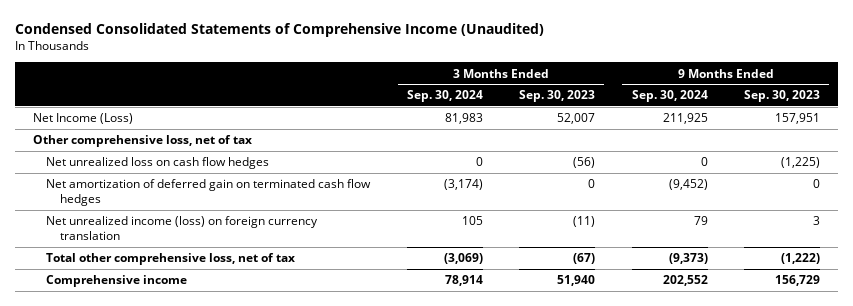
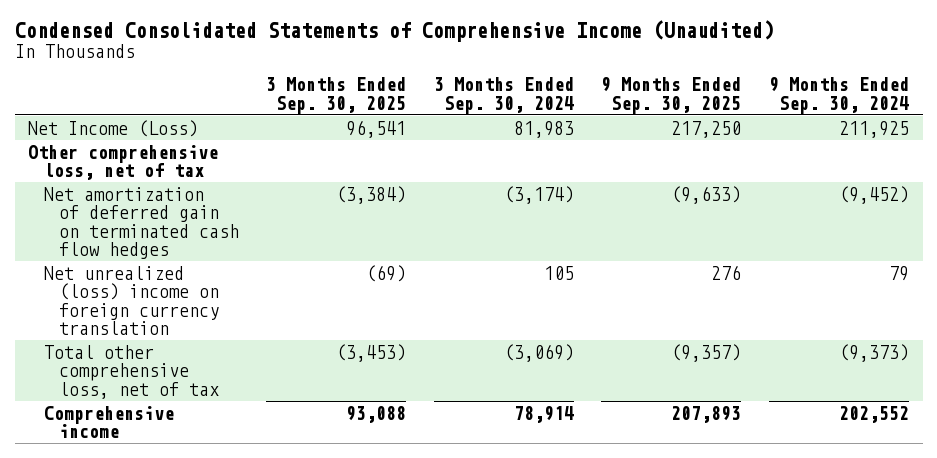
- | 3 Months Ended Sep. 30, 2024 | 3 Months Ended Sep. 30, 2023 | 9 Months Ended Sep. 30, 2024 | 9 Months Ended Sep. 30, 2023
+ | 3 Months Ended Sep. 30, 2025 | 3 Months Ended Sep. 30, 2024 | 9 Months Ended Sep. 30, 2025 | 9 Months Ended Sep. 30, 2024
- Net unrealized loss on cash flow hedges | 0 | (56) | 0 | (1,225)
- Net unrealized income (loss) on foreign currency translation | 105 | (11) | 79 | 3
+ Net unrealized (loss) income on foreign currency translation | (69) | 105 | 276 | 79

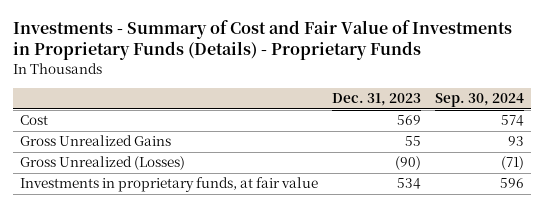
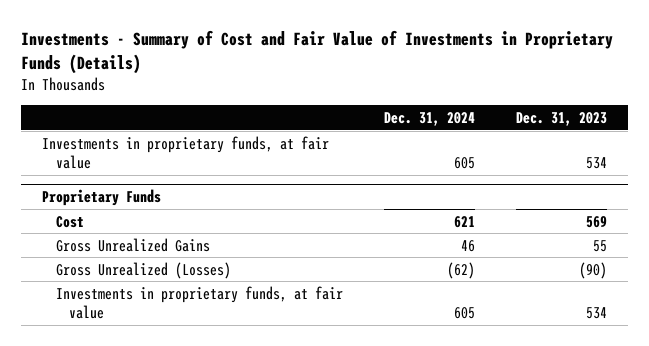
- Investments - Summary of Cost and Fair Value of Investments in Proprietary Funds (Details) - Proprietary Funds
+ Investments - Summary of Cost and Fair Value of Investments in Proprietary Funds (Details)
- | Dec. 31, 2023 | Sep. 30, 2024
+ | Dec. 31, 2024 | Dec. 31, 2023
+ Investments in proprietary funds, at fair value | 605 | 534
+ Proprietary Funds

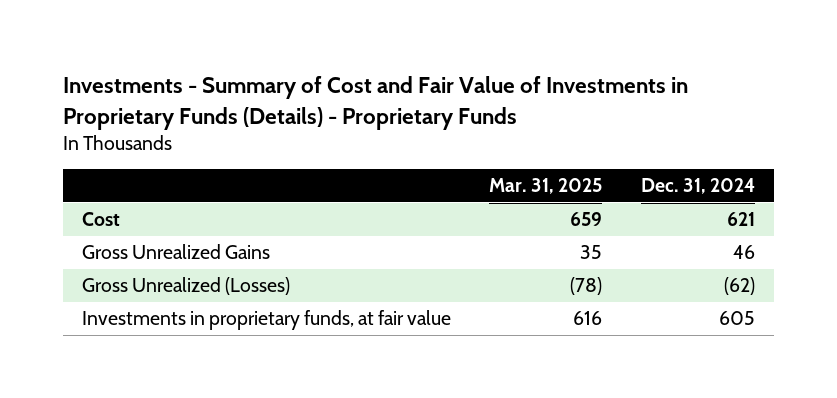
- Investments - Summary of Cost and Fair Value of Investments in Proprietary Funds (Details)
+ Investments - Summary of Cost and Fair Value of Investments in Proprietary Funds (Details) - Proprietary Funds
- | Dec. 31, 2024 | Dec. 31, 2023
+ | Mar. 31, 2025 | Dec. 31, 2024
- Investments in proprietary funds, at fair value | 605 | 534
- Proprietary Funds

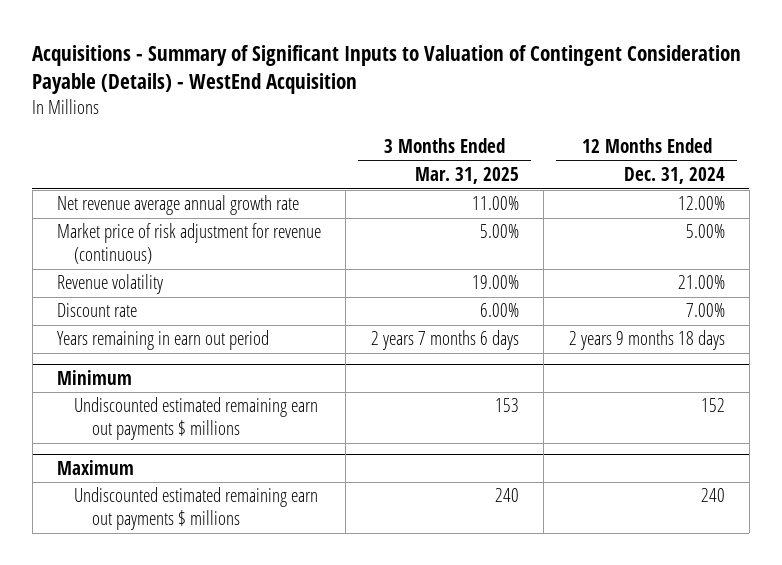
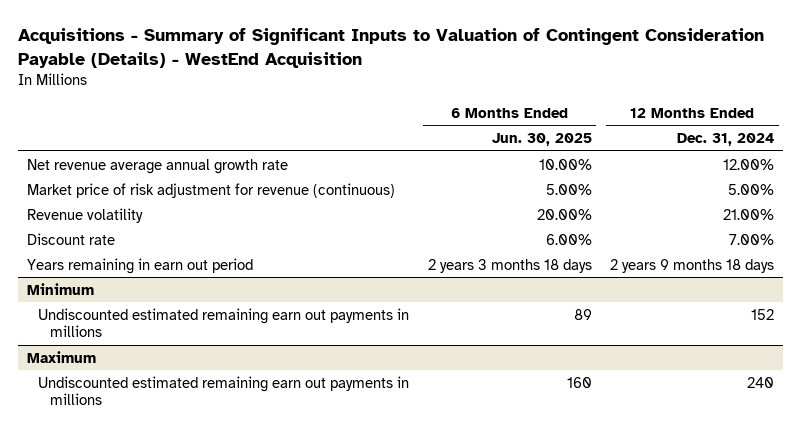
- | 3 Months Ended Mar. 31, 2025 | 12 Months Ended Dec. 31, 2024
+ | 6 Months Ended Jun. 30, 2025 | 12 Months Ended Dec. 31, 2024
@ Minimum
- Undiscounted estimated remaining earn out payments $ millions | 153 | 152
+ Undiscounted estimated remaining earn out payments in millions | 89 | 152
@ Maximum
- Undiscounted estimated remaining earn out payments $ millions | 240 | 240
+ Undiscounted estimated remaining earn out payments in millions | 160 | 240

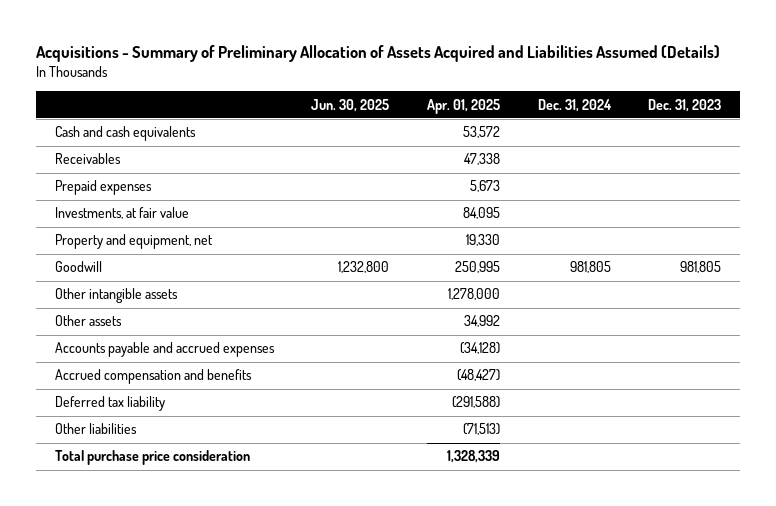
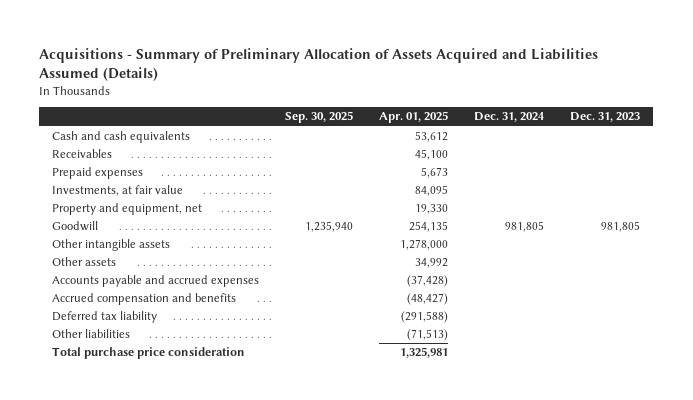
- | Jun. 30, 2025 | Apr. 01, 2025 | Dec. 31, 2024 | Dec. 31, 2023
+ | Sep. 30, 2025 | Apr. 01, 2025 | Dec. 31, 2024 | Dec. 31, 2023
- Cash and cash equivalents | | 53,572 | |
- Receivables | | 47,338 | |
+ Cash and cash equivalents | | 53,612 | |
+ Receivables | | 45,100 | |
- Goodwill | 1,232,800 | 250,995 | 981,805 | 981,805
+ Goodwill | 1,235,940 | 254,135 | 981,805 | 981,805
- Accounts payable and accrued expenses | | (34,128) | |
+ Accounts payable and accrued expenses | | (37,428) | |
- Total purchase price consideration | | 1,328,339 | |
+ Total purchase price consideration | | 1,325,981 | |

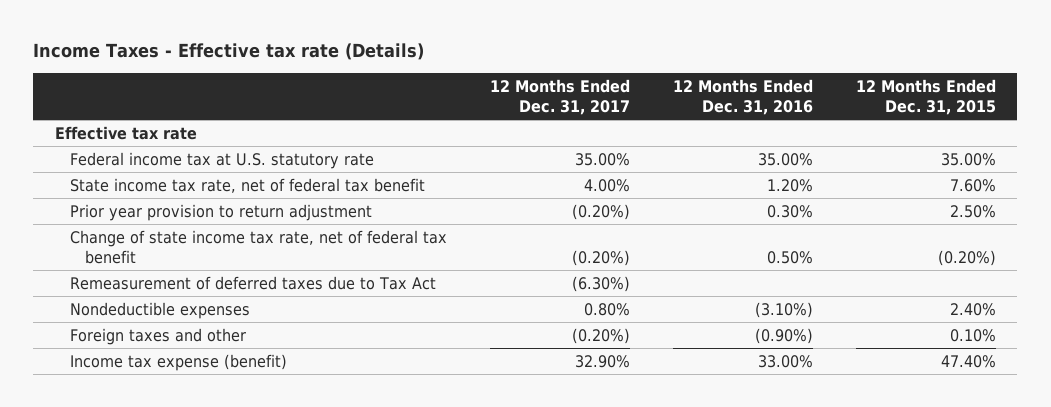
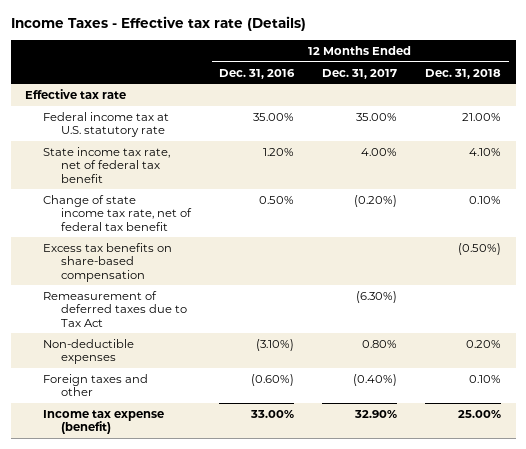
- | 12 Months Ended Dec. 31, 2017 | 12 Months Ended Dec. 31, 2016 | 12 Months Ended Dec. 31, 2015
+ | 12 Months Ended Dec. 31, 2016 | 12 Months Ended Dec. 31, 2017 | 12 Months Ended Dec. 31, 2018
- Prior year provision to return adjustment | (0.20%) | 0.30% | 2.50%
+ Excess tax benefits on share-based compensation | | | (0.50%)
- Nondeductible expenses | 0.80% | (3.10%) | 2.40%
- Foreign taxes and other | (0.20%) | (0.90%) | 0.10%
+ Non-deductible expenses | (3.10%) | 0.80% | 0.20%
+ Foreign taxes and other | (0.60%) | (0.40%) | 0.10%

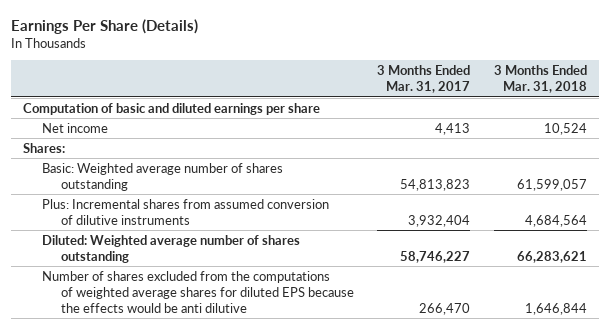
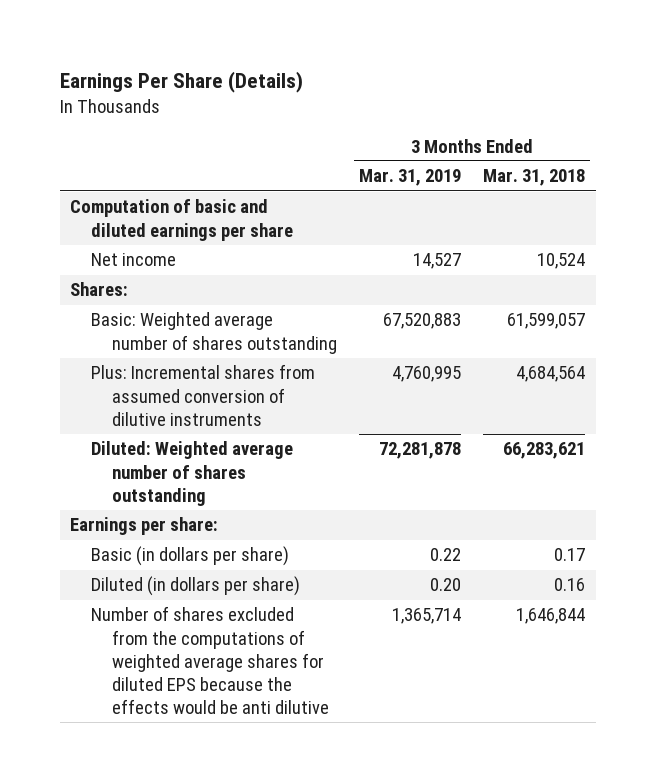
- | 3 Months Ended Mar. 31, 2017 | 3 Months Ended Mar. 31, 2018
+ | 3 Months Ended Mar. 31, 2019 | 3 Months Ended Mar. 31, 2018
+ Earnings per share:
+ Basic (in dollars per share) | 0.22 | 0.17
+ Diluted (in dollars per share) | 0.20 | 0.16

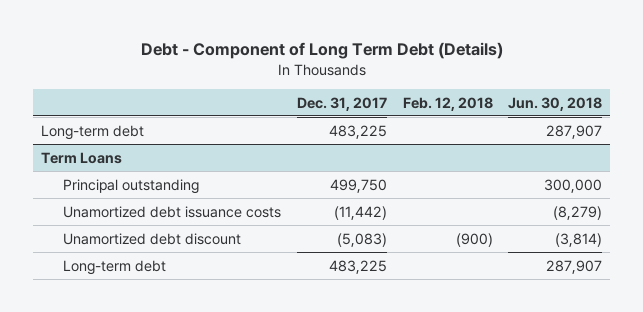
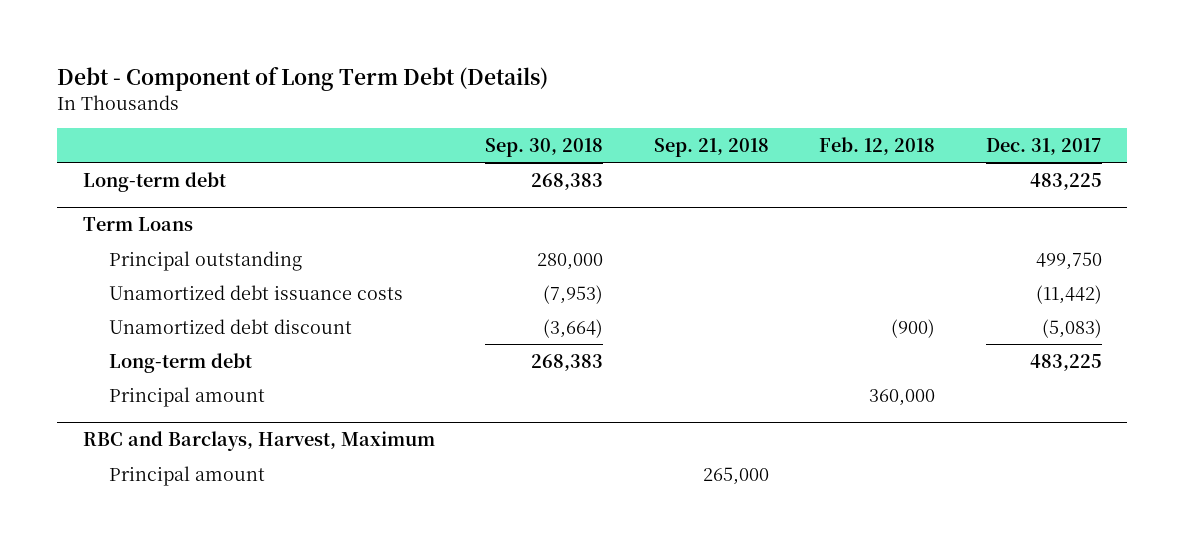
- | Dec. 31, 2017 | Feb. 12, 2018 | Jun. 30, 2018
+ | Sep. 30, 2018 | Sep. 21, 2018 | Feb. 12, 2018 | Dec. 31, 2017
@ Term Loans
+ Principal amount | | | 360,000 |
+ RBC and Barclays, Harvest, Maximum
+ Principal amount | | 265,000 | |

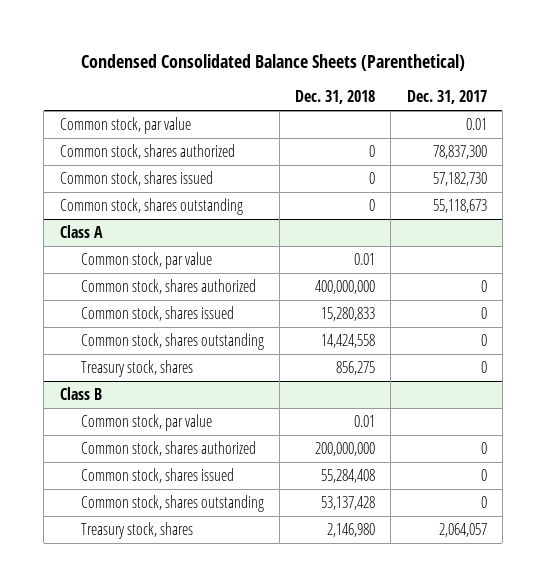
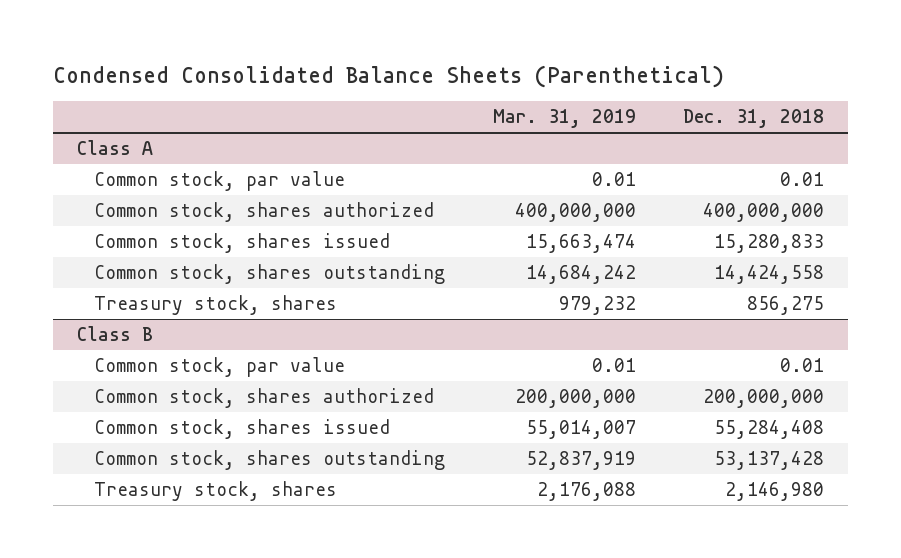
- | Dec. 31, 2018 | Dec. 31, 2017
+ | Mar. 31, 2019 | Dec. 31, 2018
- Common stock, par value | | 0.01
- Common stock, shares authorized | 0 | 78,837,300
- Common stock, shares issued | 0 | 57,182,730
- Common stock, shares outstanding | 0 | 55,118,673

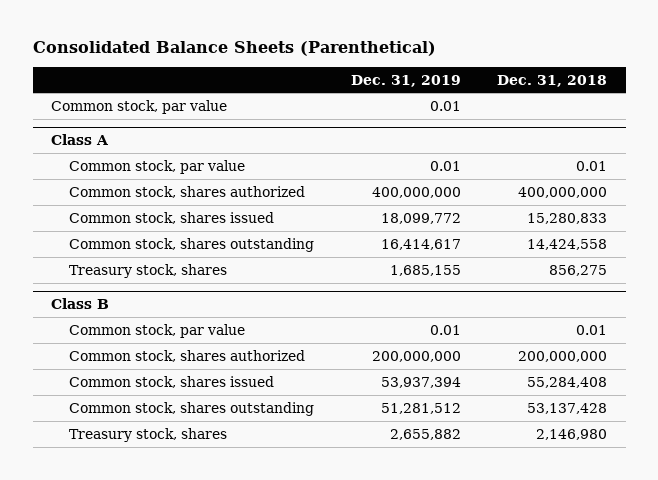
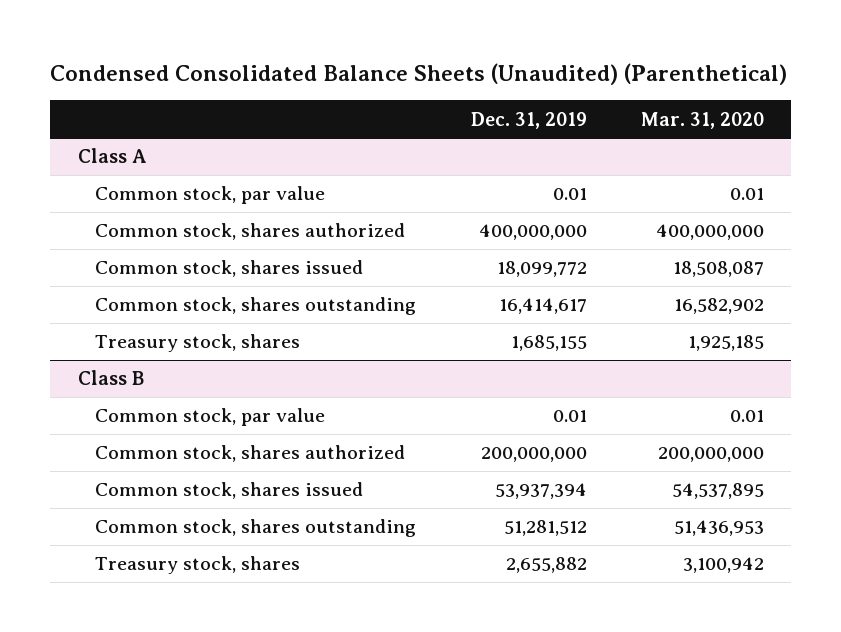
- Consolidated Balance Sheets (Parenthetical)
+ Condensed Consolidated Balance Sheets (Unaudited) (Parenthetical)
- | Dec. 31, 2019 | Dec. 31, 2018
+ | Dec. 31, 2019 | Mar. 31, 2020
- Common stock, par value | 0.01 |

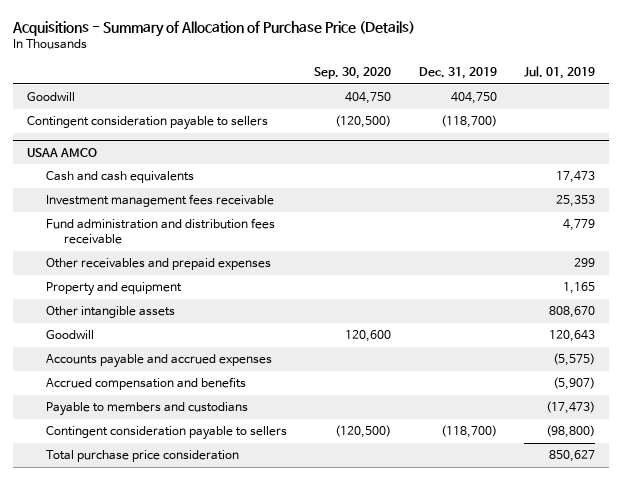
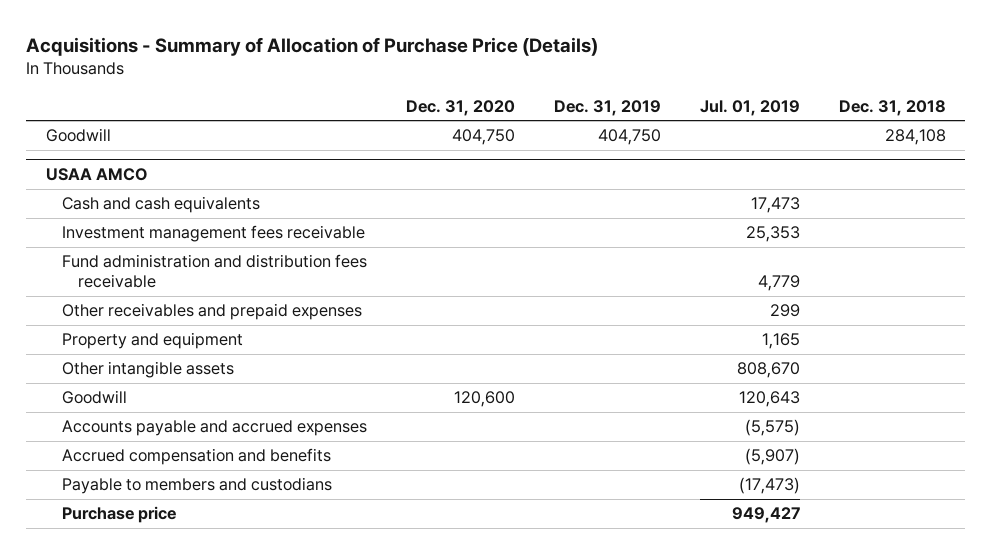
- | Sep. 30, 2020 | Dec. 31, 2019 | Jul. 01, 2019
+ | Dec. 31, 2020 | Dec. 31, 2019 | Jul. 01, 2019 | Dec. 31, 2018
- Contingent consideration payable to sellers | (120,500) | (118,700) |
@ USAA AMCO
- Contingent consideration payable to sellers | (120,500) | (118,700) | (98,800)
- Total purchase price consideration | | | 850,627
+ Purchase price | | | 949,427 |

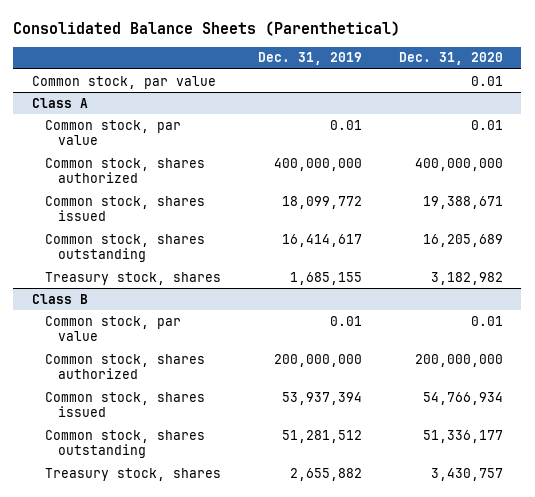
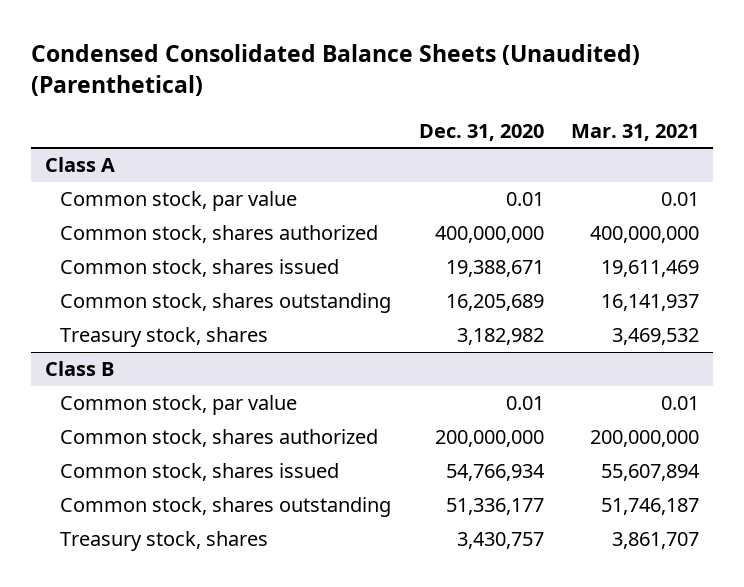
- Consolidated Balance Sheets (Parenthetical)
+ Condensed Consolidated Balance Sheets (Unaudited) (Parenthetical)
- | Dec. 31, 2019 | Dec. 31, 2020
+ | Dec. 31, 2020 | Mar. 31, 2021
- Common stock, par value | | 0.01

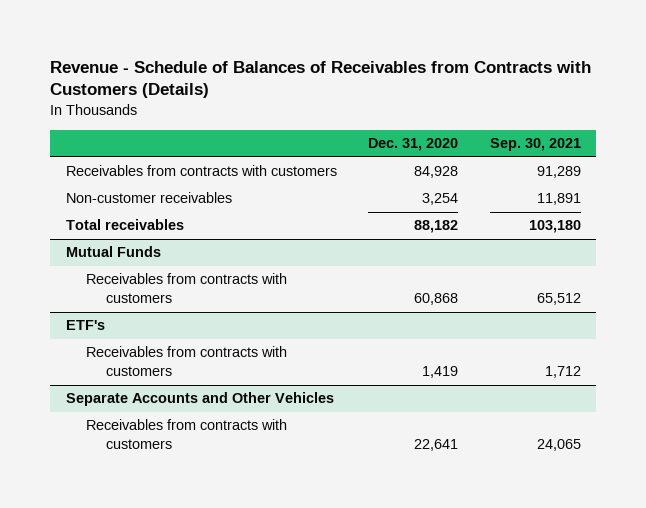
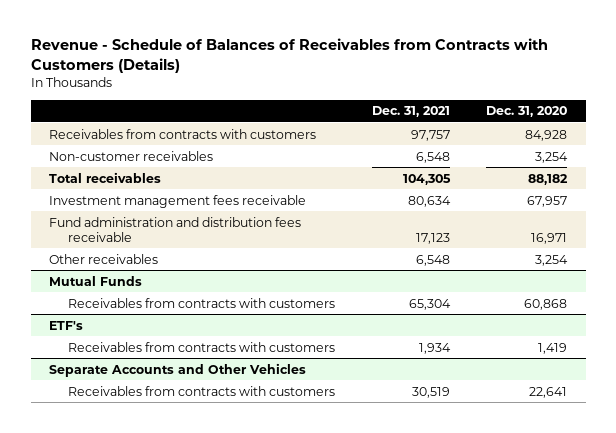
- | Dec. 31, 2020 | Sep. 30, 2021
+ | Dec. 31, 2021 | Dec. 31, 2020
+ Investment management fees receivable | 80,634 | 67,957
+ Fund administration and distribution fees receivable | 17,123 | 16,971
+ Other receivables | 6,548 | 3,254

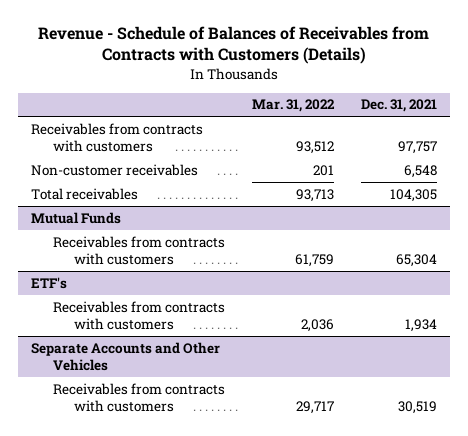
- | Dec. 31, 2021 | Dec. 31, 2020
+ | Mar. 31, 2022 | Dec. 31, 2021
- Investment management fees receivable | 80,634 | 67,957
- Fund administration and distribution fees receivable | 17,123 | 16,971
- Other receivables | 6,548 | 3,254

